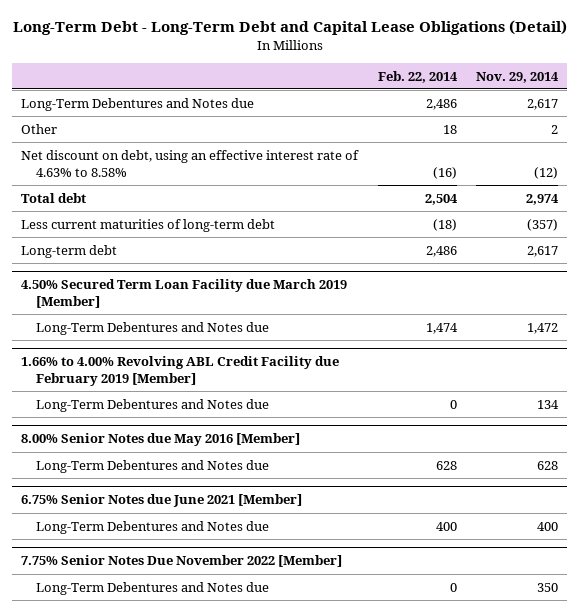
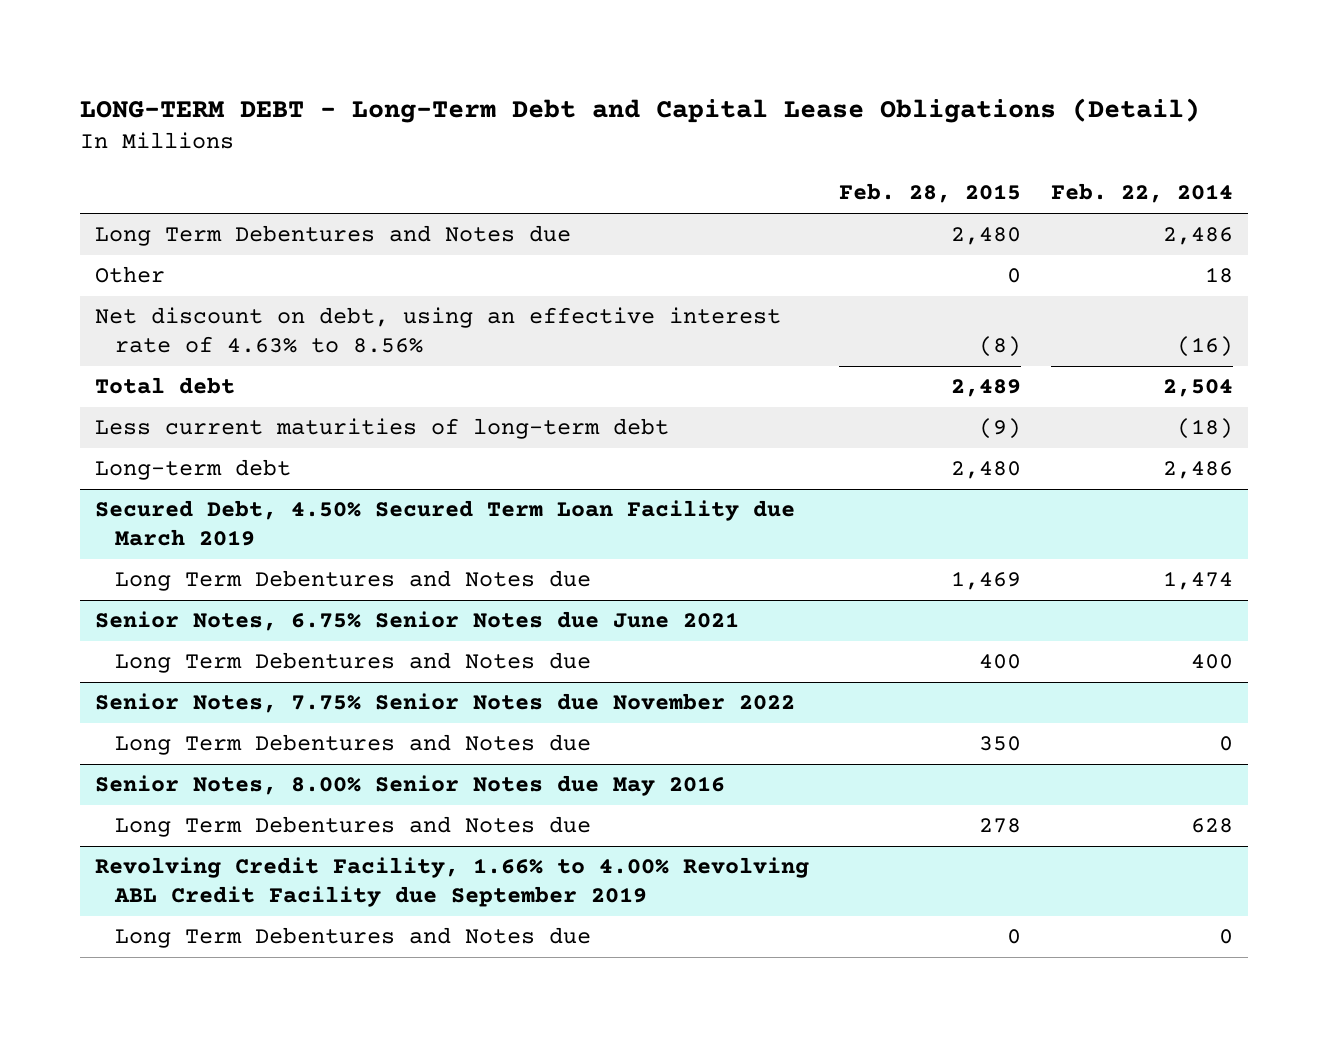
- Long-Term Debt - Long-Term Debt and Capital Lease Obligations (Detail)
+ LONG-TERM DEBT - Long-Term Debt and Capital Lease Obligations (Detail)
- | Feb. 22, 2014 | Nov. 29, 2014
+ | Feb. 28, 2015 | Feb. 22, 2014
- Long-Term Debentures and Notes due | 2,486 | 2,617
+ Long Term Debentures and Notes due | 2,480 | 2,486
- Net discount on debt, using an effective interest rate of 4.63% to 8.58% | (16) | (12)
+ Net discount on debt, using an effective interest rate of 4.63% to 8.56% | (8) | (16)
- 4.50% Secured Term Loan Facility due March 2019 [Member]
- Long-Term Debentures and Notes due | 1,474 | 1,472
- 1.66% to 4.00% Revolving ABL Credit Facility due February 2019 [Member]
- Long-Term Debentures and Notes due | 0 | 134
- 8.00% Senior Notes due May 2016 [Member]
- Long-Term Debentures and Notes due | 628 | 628
- 6.75% Senior Notes due June 2021 [Member]
- Long-Term Debentures and Notes due | 400 | 400
- 7.75% Senior Notes Due November 2022 [Member]
- Long-Term Debentures and Notes due | 0 | 350
+ Secured Debt, 4.50% Secured Term Loan Facility due March 2019
+ Long Term Debentures and Notes due | 1,469 | 1,474
+ Senior Notes, 6.75% Senior Notes due June 2021
+ Long Term Debentures and Notes due | 400 | 400
+ Senior Notes, 7.75% Senior Notes due November 2022
+ Long Term Debentures and Notes due | 350 | 0
+ Senior Notes, 8.00% Senior Notes due May 2016
+ Long Term Debentures and Notes due | 278 | 628
+ Revolving Credit Facility, 1.66% to 4.00% Revolving ABL Credit Facility due September 2019
+ Long Term Debentures and Notes due | 0 | 0

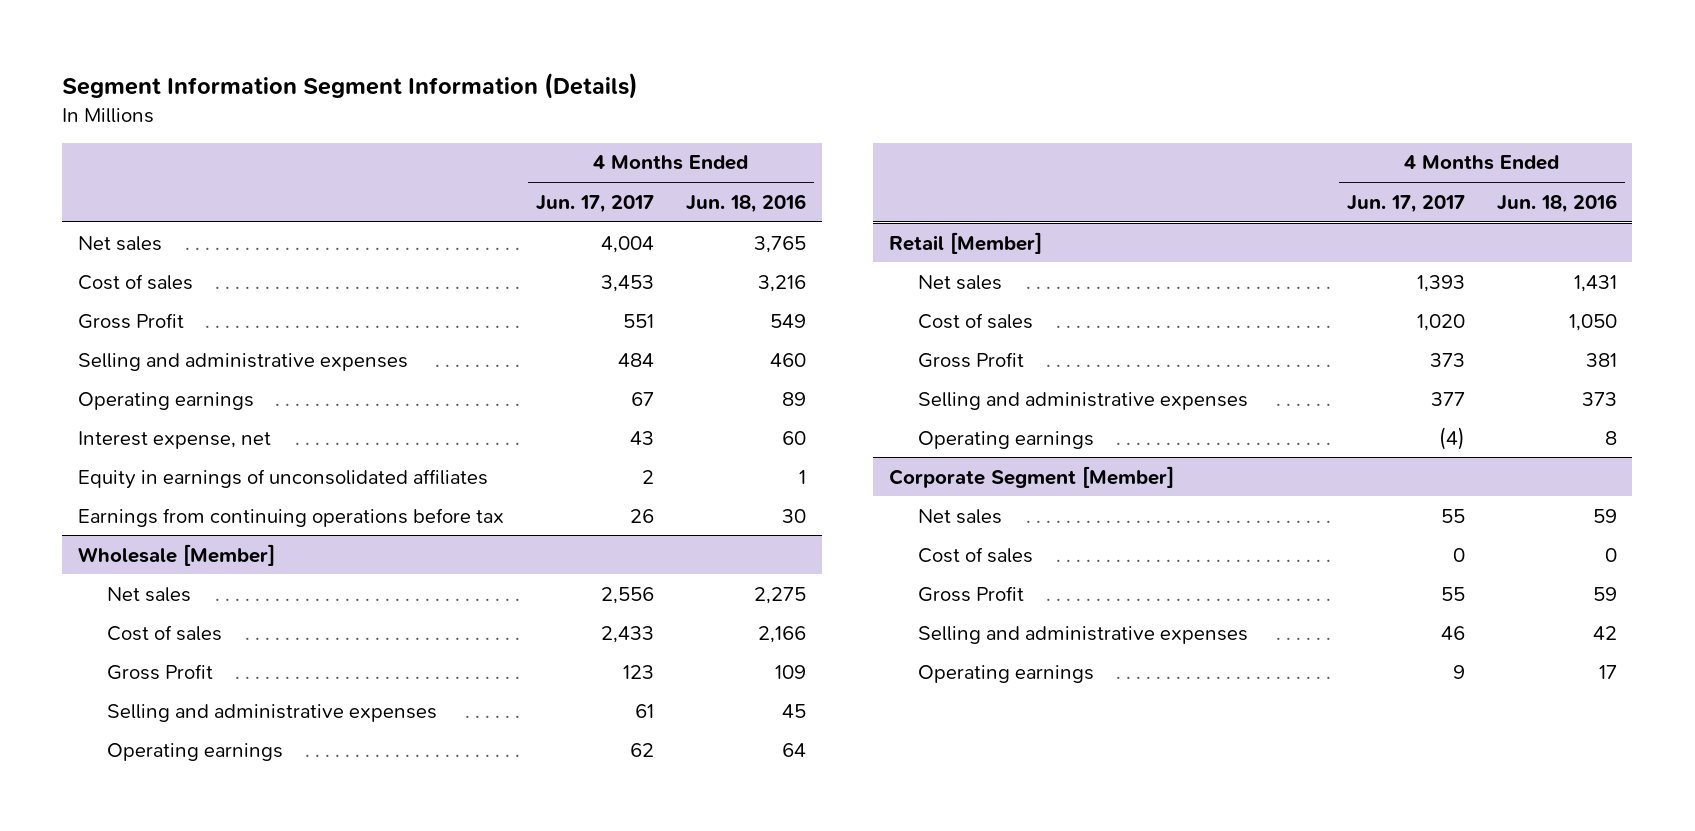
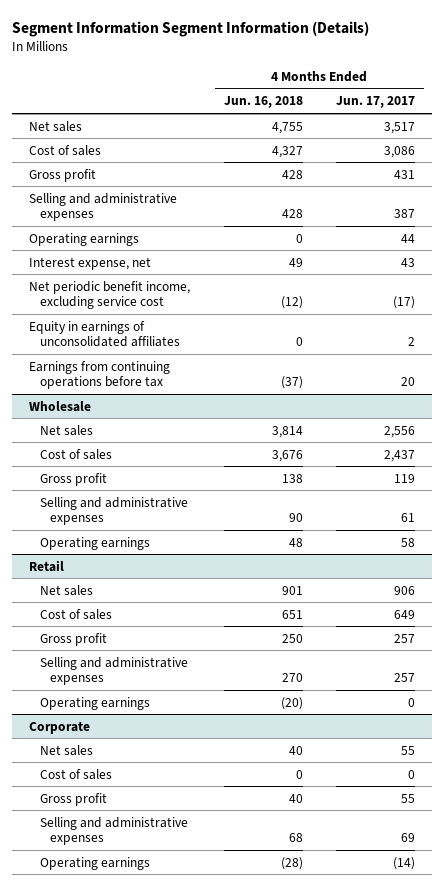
- | 4 Months Ended Jun. 17, 2017 | 4 Months Ended Jun. 18, 2016
+ | 4 Months Ended Jun. 16, 2018 | 4 Months Ended Jun. 17, 2017
- Net sales | 4,004 | 3,765
- Cost of sales | 3,453 | 3,216
- Gross Profit | 551 | 549
- Selling and administrative expenses | 484 | 460
- Operating earnings | 67 | 89
+ Net sales | 4,755 | 3,517
+ Cost of sales | 4,327 | 3,086
+ Gross profit | 428 | 431
+ Selling and administrative expenses | 428 | 387
+ Operating earnings | 0 | 44
+ Net periodic benefit income, excluding service cost | (12) | (17)
- Earnings from continuing operations before tax | 26 | 30
- Wholesale [Member]
+ Earnings from continuing operations before tax | (37) | 20
+ Wholesale
- Cost of sales | 2,433 | 2,166
- Gross Profit | 123 | 109
+ Cost of sales | 3,676 | 2,437
+ Gross profit | 138 | 119
- Operating earnings | 62 | 64
- Retail [Member]
- Net sales | 1,393 | 1,431
- Cost of sales | 1,020 | 1,050
- Gross Profit | 373 | 381
- Selling and administrative expenses | 377 | 373
- Operating earnings | (4) | 8
- Corporate Segment [Member]
+ Operating earnings | 48 | 58
+ Retail
+ Net sales | 901 | 906
+ Cost of sales | 651 | 649
+ Gross profit | 250 | 257
+ Selling and administrative expenses | 270 | 257
+ Operating earnings | (20) | 0
+ Corporate
- Gross Profit | 55 | 59
- Selling and administrative expenses | 46 | 42
- Operating earnings | 9 | 17
+ Gross profit | 40 | 55
+ Selling and administrative expenses | 68 | 69
+ Operating earnings | (28) | (14)

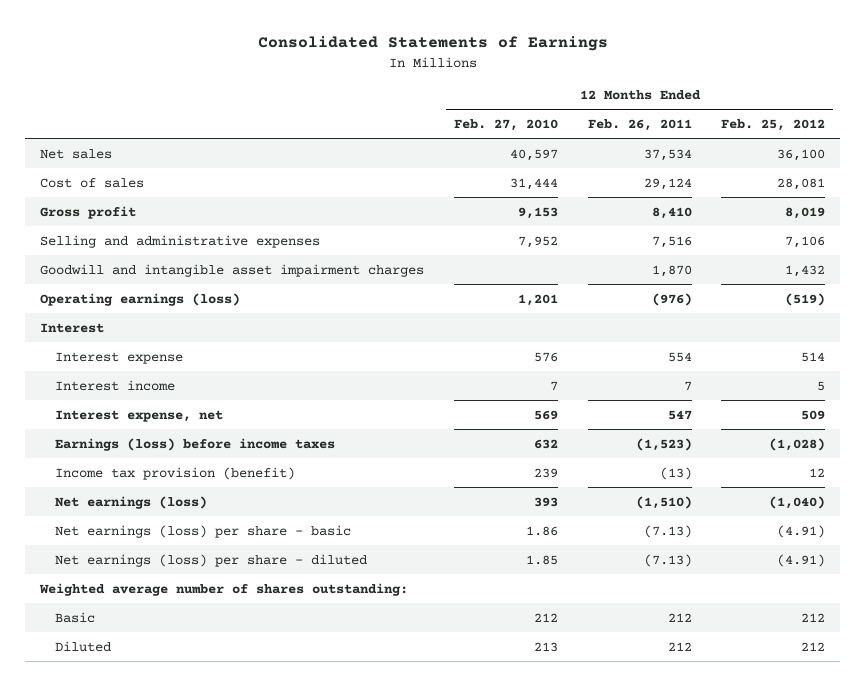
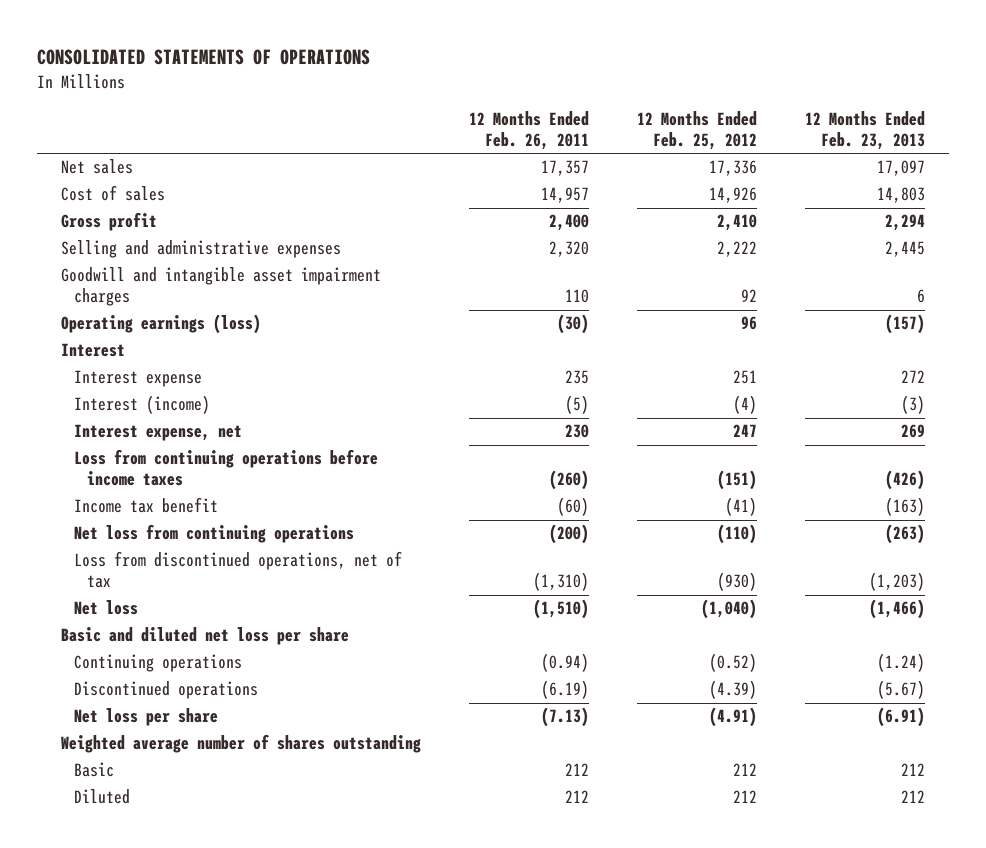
- Consolidated Statements of Earnings
+ CONSOLIDATED STATEMENTS OF OPERATIONS
- | 12 Months Ended Feb. 27, 2010 | 12 Months Ended Feb. 26, 2011 | 12 Months Ended Feb. 25, 2012
+ | 12 Months Ended Feb. 26, 2011 | 12 Months Ended Feb. 25, 2012 | 12 Months Ended Feb. 23, 2013
- Net sales | 40,597 | 37,534 | 36,100
- Cost of sales | 31,444 | 29,124 | 28,081
- Gross profit | 9,153 | 8,410 | 8,019
- Selling and administrative expenses | 7,952 | 7,516 | 7,106
- Goodwill and intangible asset impairment charges | | 1,870 | 1,432
- Operating earnings (loss) | 1,201 | (976) | (519)
+ Net sales | 17,357 | 17,336 | 17,097
+ Cost of sales | 14,957 | 14,926 | 14,803
+ Gross profit | 2,400 | 2,410 | 2,294
+ Selling and administrative expenses | 2,320 | 2,222 | 2,445
+ Goodwill and intangible asset impairment charges | 110 | 92 | 6
+ Operating earnings (loss) | (30) | 96 | (157)
- Interest expense | 576 | 554 | 514
- Interest income | 7 | 7 | 5
- Interest expense, net | 569 | 547 | 509
- Earnings (loss) before income taxes | 632 | (1,523) | (1,028)
- Income tax provision (benefit) | 239 | (13) | 12
- Net earnings (loss) | 393 | (1,510) | (1,040)
- Net earnings (loss) per share - basic | 1.86 | (7.13) | (4.91)
- Net earnings (loss) per share - diluted | 1.85 | (7.13) | (4.91)
- Weighted average number of shares outstanding:
+ Interest expense | 235 | 251 | 272
+ Interest (income) | (5) | (4) | (3)
+ Interest expense, net | 230 | 247 | 269
+ Loss from continuing operations before income taxes | (260) | (151) | (426)
+ Income tax benefit | (60) | (41) | (163)
+ Net loss from continuing operations | (200) | (110) | (263)
+ Loss from discontinued operations, net of tax | (1,310) | (930) | (1,203)
+ Net loss | (1,510) | (1,040) | (1,466)
+ Basic and diluted net loss per share
+ Continuing operations | (0.94) | (0.52) | (1.24)
+ Discontinued operations | (6.19) | (4.39) | (5.67)
+ Net loss per share | (7.13) | (4.91) | (6.91)
+ Weighted average number of shares outstanding

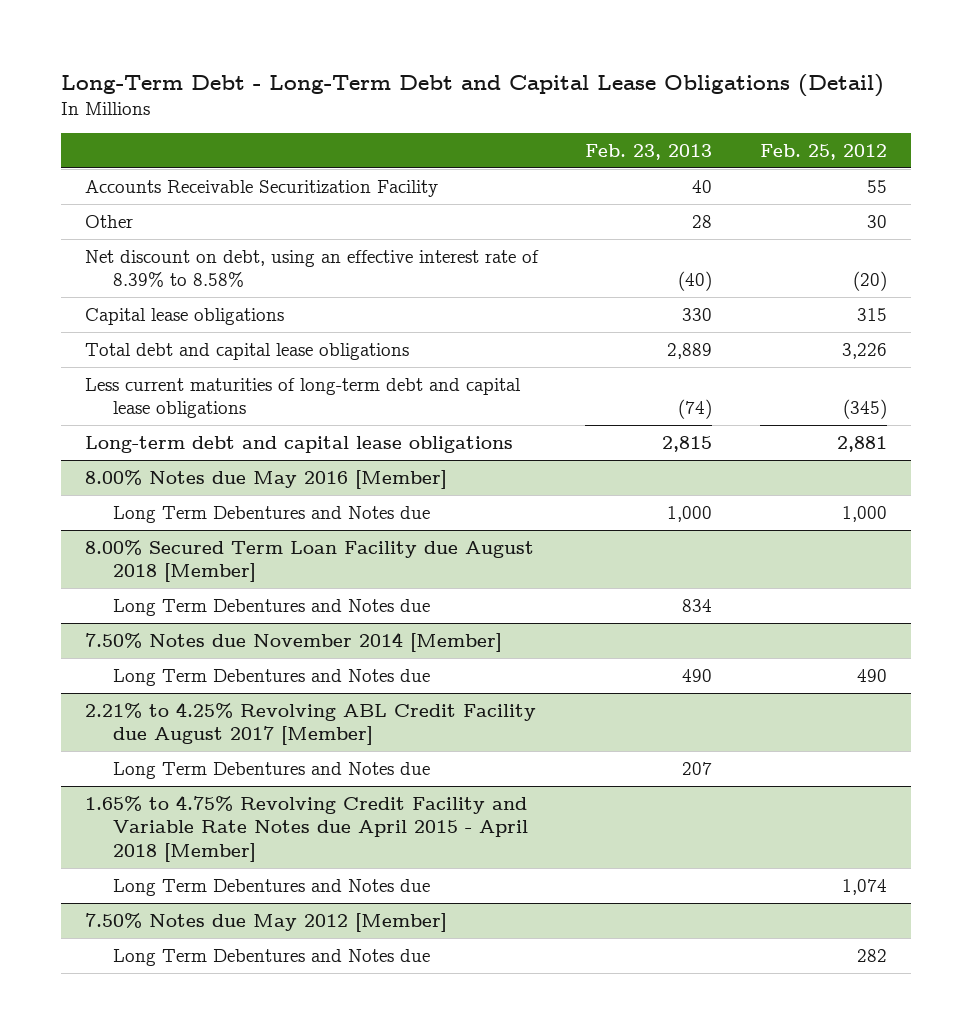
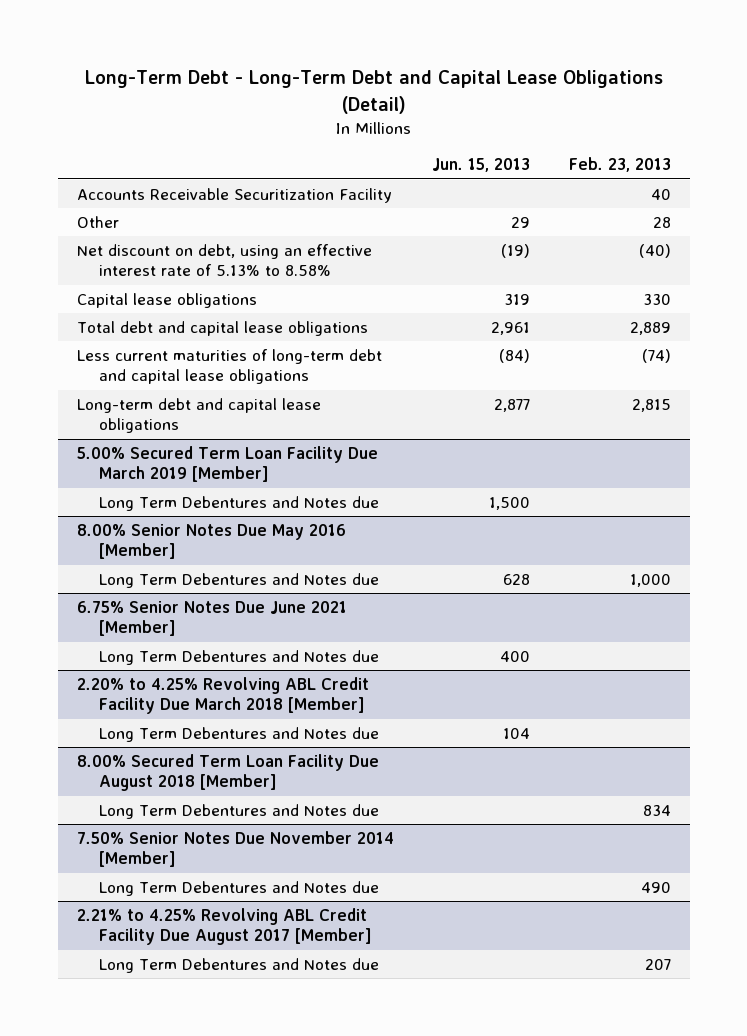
- | Feb. 23, 2013 | Feb. 25, 2012
+ | Jun. 15, 2013 | Feb. 23, 2013
- Net discount on debt, using an effective interest rate of 8.39% to 8.58% | (40) | (20)
+ Net discount on debt, using an effective interest rate of 5.13% to 8.58% | (19) | (40)
- 8.00% Notes due May 2016 [Member]
+ 5.00% Secured Term Loan Facility Due March 2019 [Member]
+ Long Term Debentures and Notes due | 1,500 |
+ 8.00% Senior Notes Due May 2016 [Member]
- 8.00% Secured Term Loan Facility due August 2018 [Member]
+ 6.75% Senior Notes Due June 2021 [Member]
+ Long Term Debentures and Notes due | 400 |
+ 2.20% to 4.25% Revolving ABL Credit Facility Due March 2018 [Member]
+ Long Term Debentures and Notes due | 104 |
+ 8.00% Secured Term Loan Facility Due August 2018 [Member]
- 7.50% Notes due November 2014 [Member]
+ 7.50% Senior Notes Due November 2014 [Member]
- 2.21% to 4.25% Revolving ABL Credit Facility due August 2017 [Member]
+ 2.21% to 4.25% Revolving ABL Credit Facility Due August 2017 [Member]
- 1.65% to 4.75% Revolving Credit Facility and Variable Rate Notes due April 2015 - April 2018 [Member]
- Long Term Debentures and Notes due | | 1,074
- 7.50% Notes due May 2012 [Member]
- Long Term Debentures and Notes due | | 282

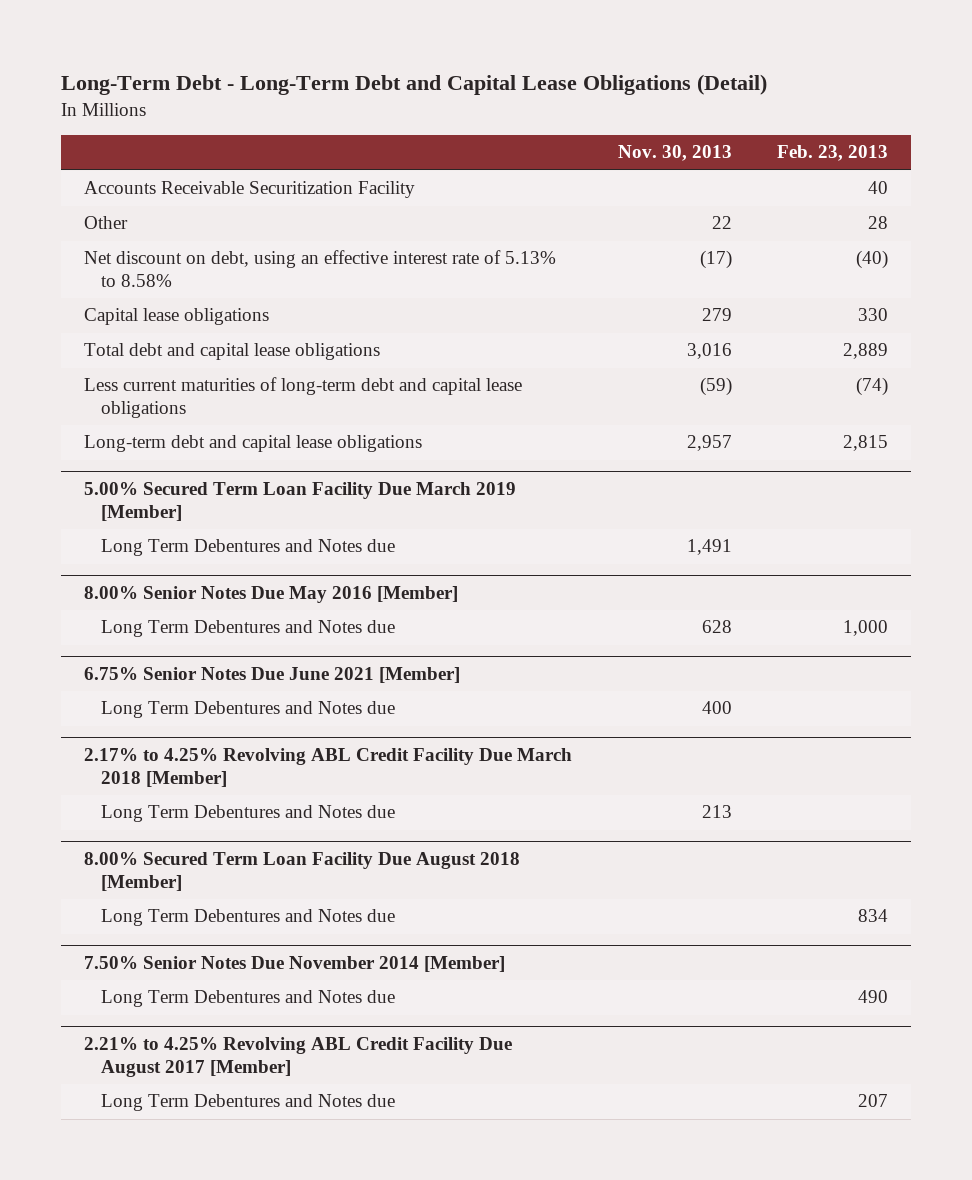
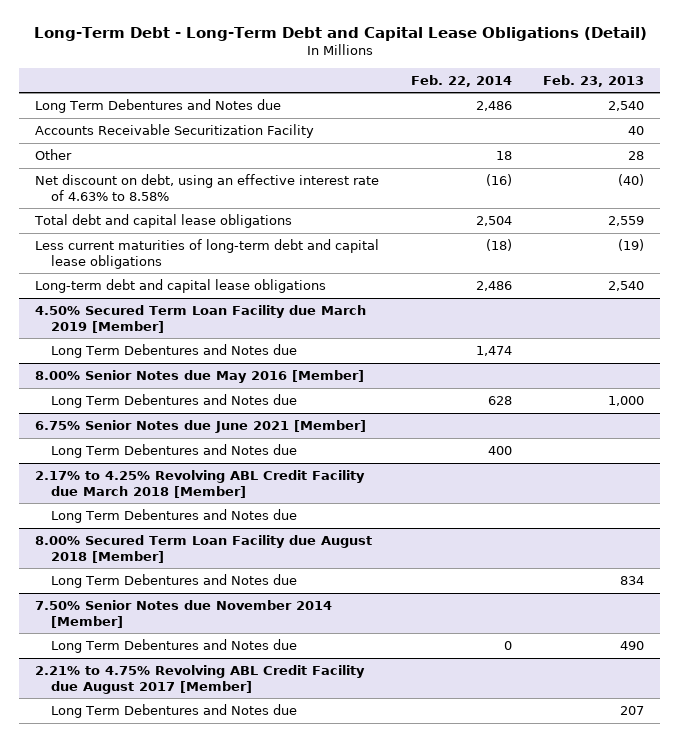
- | Nov. 30, 2013 | Feb. 23, 2013
+ | Feb. 22, 2014 | Feb. 23, 2013
+ Long Term Debentures and Notes due | 2,486 | 2,540
- Net discount on debt, using an effective interest rate of 5.13% to 8.58% | (17) | (40)
- Capital lease obligations | 279 | 330
- Total debt and capital lease obligations | 3,016 | 2,889
- Less current maturities of long-term debt and capital lease obligations | (59) | (74)
- Long-term debt and capital lease obligations | 2,957 | 2,815
- 5.00% Secured Term Loan Facility Due March 2019 [Member]
+ Net discount on debt, using an effective interest rate of 4.63% to 8.58% | (16) | (40)
+ Total debt and capital lease obligations | 2,504 | 2,559
+ Less current maturities of long-term debt and capital lease obligations | (18) | (19)
+ Long-term debt and capital lease obligations | 2,486 | 2,540
+ 4.50% Secured Term Loan Facility due March 2019 [Member]
- 8.00% Senior Notes Due May 2016 [Member]
+ 8.00% Senior Notes due May 2016 [Member]
- 6.75% Senior Notes Due June 2021 [Member]
+ 6.75% Senior Notes due June 2021 [Member]
- 2.17% to 4.25% Revolving ABL Credit Facility Due March 2018 [Member]
+ 2.17% to 4.25% Revolving ABL Credit Facility due March 2018 [Member]
- 8.00% Secured Term Loan Facility Due August 2018 [Member]
+ 8.00% Secured Term Loan Facility due August 2018 [Member]
- 7.50% Senior Notes Due November 2014 [Member]
+ 7.50% Senior Notes due November 2014 [Member]
- 2.21% to 4.25% Revolving ABL Credit Facility Due August 2017 [Member]
+ 2.21% to 4.75% Revolving ABL Credit Facility due August 2017 [Member]

